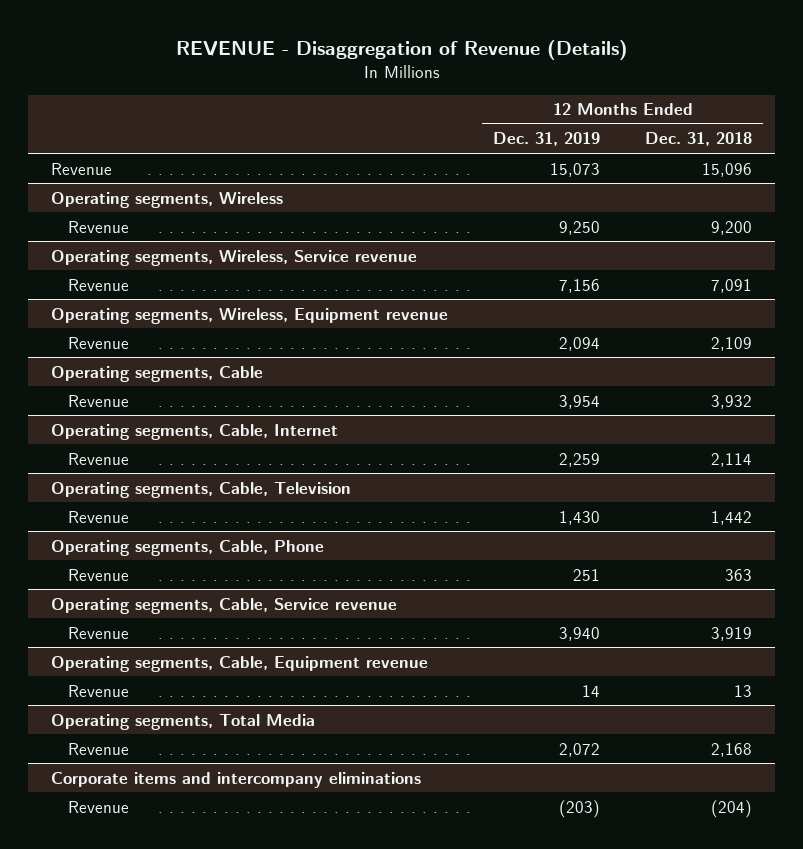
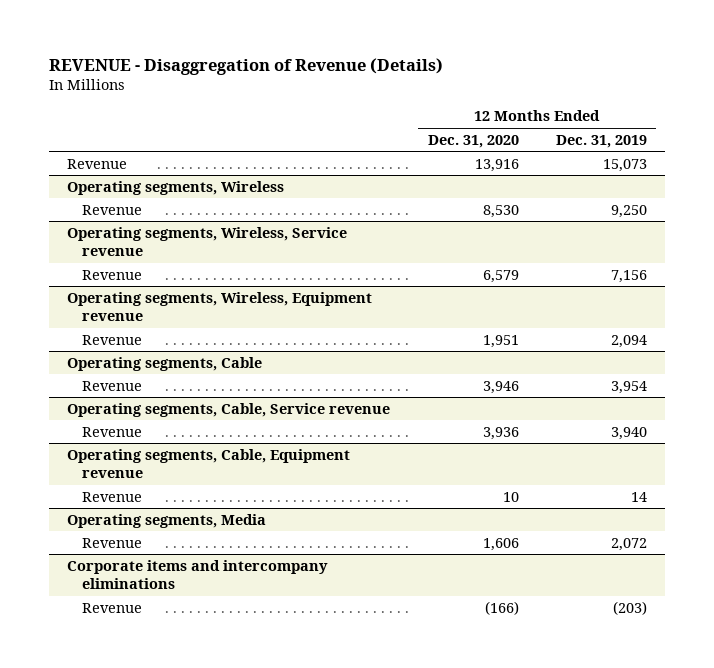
- | 12 Months Ended Dec. 31, 2019 | 12 Months Ended Dec. 31, 2018
+ | 12 Months Ended Dec. 31, 2020 | 12 Months Ended Dec. 31, 2019
- Operating segments, Cable, Internet
- Revenue | 2,259 | 2,114
- Operating segments, Cable, Television
- Revenue | 1,430 | 1,442
- Operating segments, Cable, Phone
- Revenue | 251 | 363
- Operating segments, Total Media
+ Operating segments, Media

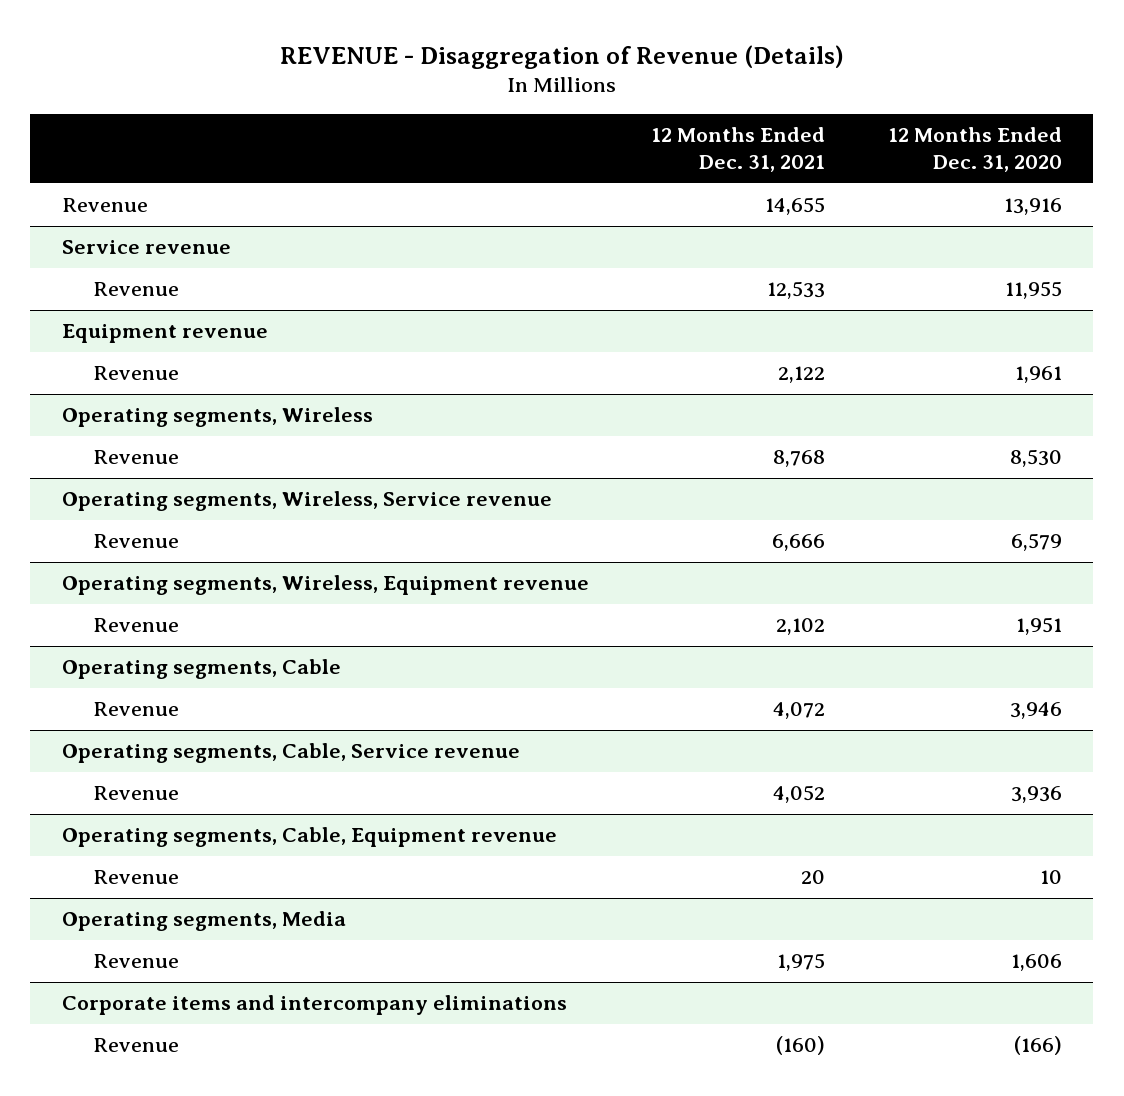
- | 12 Months Ended Dec. 31, 2020 | 12 Months Ended Dec. 31, 2019
+ | 12 Months Ended Dec. 31, 2021 | 12 Months Ended Dec. 31, 2020
+ Service revenue
+ Revenue | 12,533 | 11,955
+ Equipment revenue
+ Revenue | 2,122 | 1,961

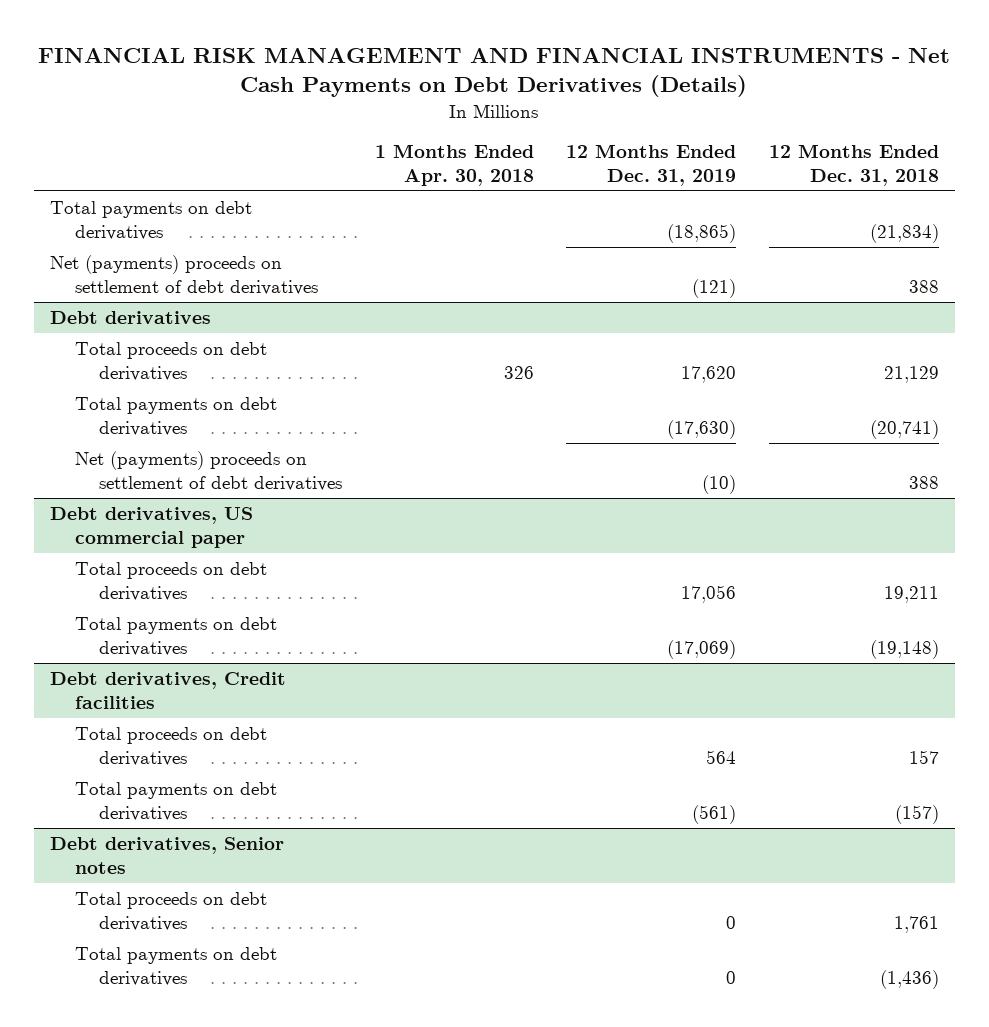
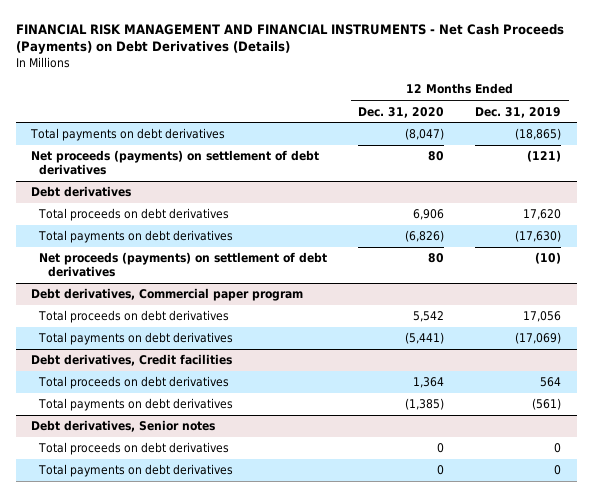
- FINANCIAL RISK MANAGEMENT AND FINANCIAL INSTRUMENTS - Net Cash Payments on Debt Derivatives (Details)
+ FINANCIAL RISK MANAGEMENT AND FINANCIAL INSTRUMENTS - Net Cash Proceeds (Payments) on Debt Derivatives (Details)
- | 1 Months Ended Apr. 30, 2018 | 12 Months Ended Dec. 31, 2019 | 12 Months Ended Dec. 31, 2018
+ | 12 Months Ended Dec. 31, 2020 | 12 Months Ended Dec. 31, 2019
- Net (payments) proceeds on settlement of debt derivatives | | (121) | 388
+ Net proceeds (payments) on settlement of debt derivatives | 80 | (121)
@ Debt derivatives
- Net (payments) proceeds on settlement of debt derivatives | | (10) | 388
- Debt derivatives, US commercial paper
@ Debt derivatives
+ Net proceeds (payments) on settlement of debt derivatives | 80 | (10)
+ Debt derivatives, Commercial paper program

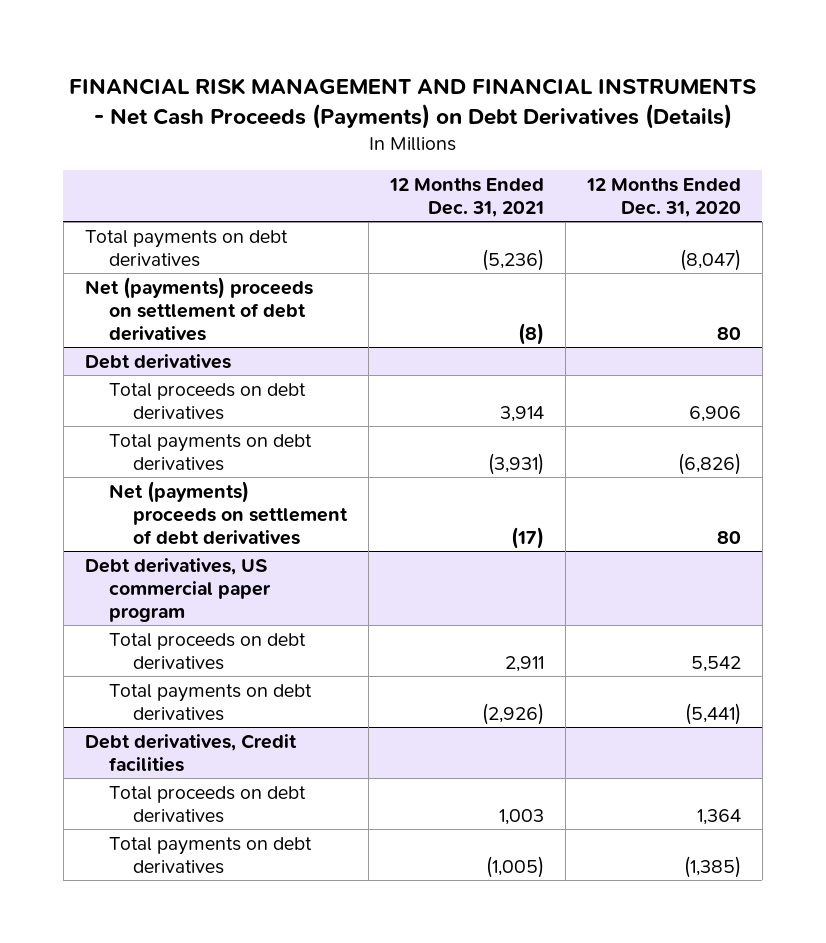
- | 12 Months Ended Dec. 31, 2020 | 12 Months Ended Dec. 31, 2019
+ | 12 Months Ended Dec. 31, 2021 | 12 Months Ended Dec. 31, 2020
- Net proceeds (payments) on settlement of debt derivatives | 80 | (121)
+ Net (payments) proceeds on settlement of debt derivatives | (8) | 80
@ Debt derivatives
- Net proceeds (payments) on settlement of debt derivatives | 80 | (10)
- Debt derivatives, Commercial paper program
@ Debt derivatives
+ Net (payments) proceeds on settlement of debt derivatives | (17) | 80
+ Debt derivatives, US commercial paper program
- Debt derivatives, Senior notes
- Total proceeds on debt derivatives | 0 | 0
- Total payments on debt derivatives | 0 | 0

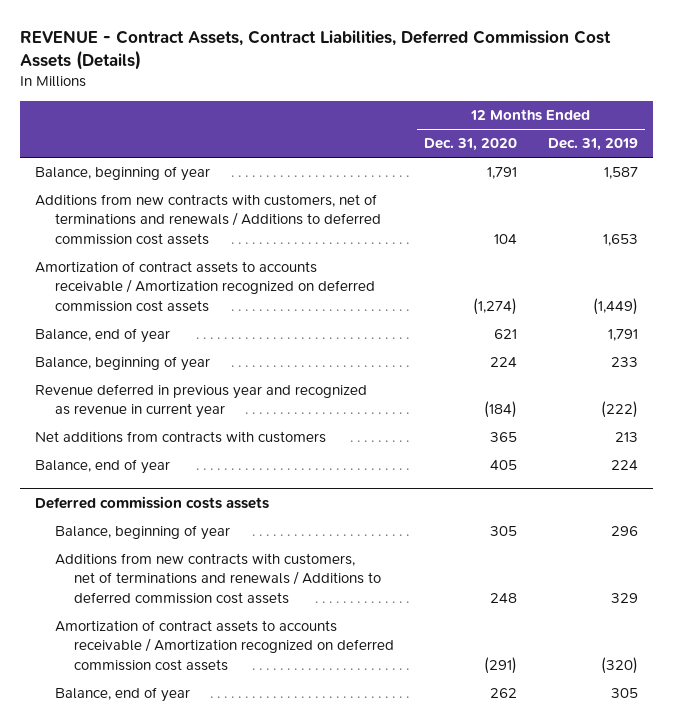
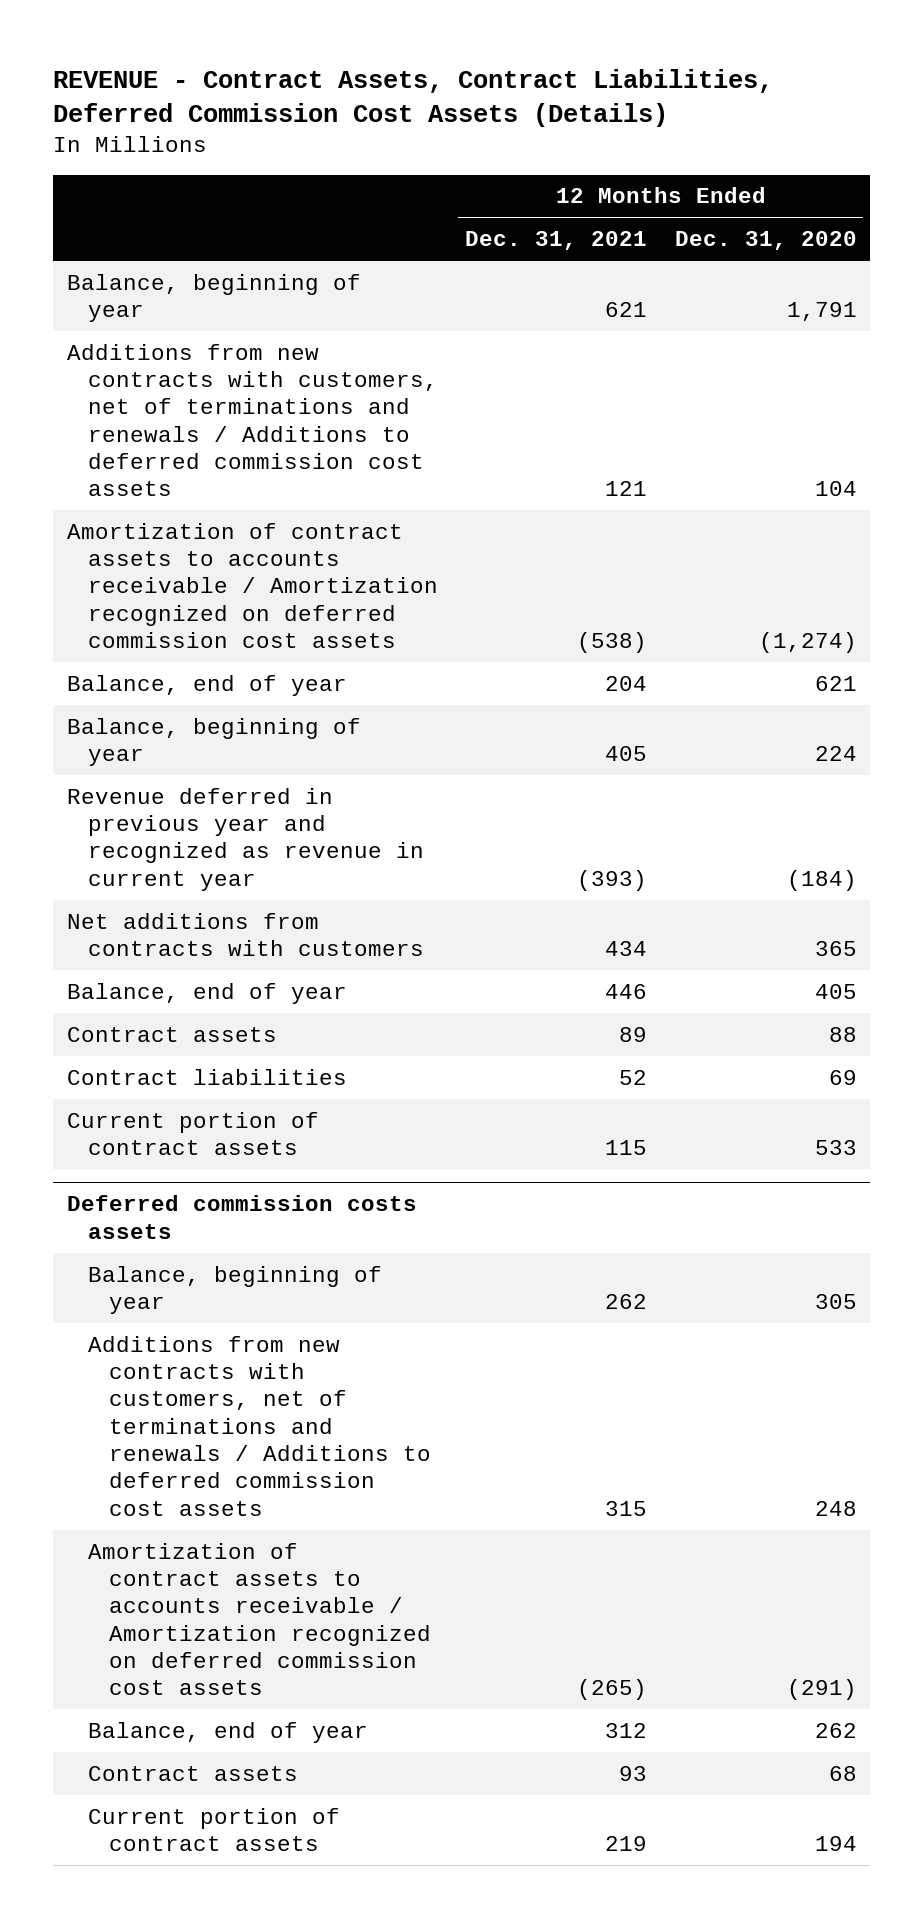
- | 12 Months Ended Dec. 31, 2020 | 12 Months Ended Dec. 31, 2019
+ | 12 Months Ended Dec. 31, 2021 | 12 Months Ended Dec. 31, 2020
+ Contract assets | 89 | 88
+ Contract liabilities | 52 | 69
+ Current portion of contract assets | 115 | 533
@ Deferred commission costs assets
+ Contract assets | 93 | 68
+ Current portion of contract assets | 219 | 194

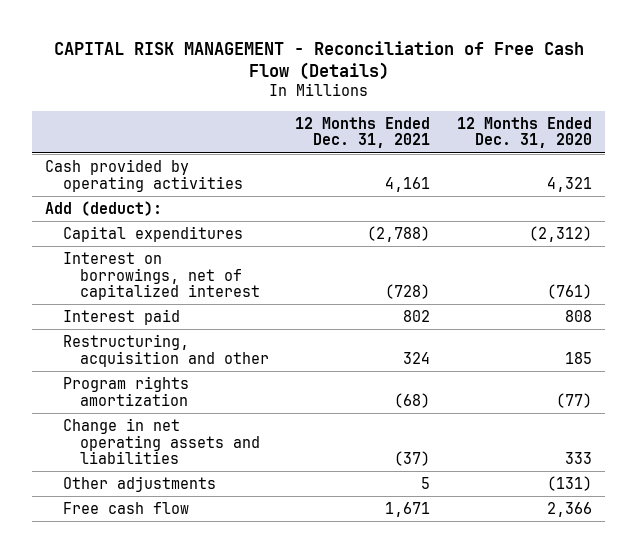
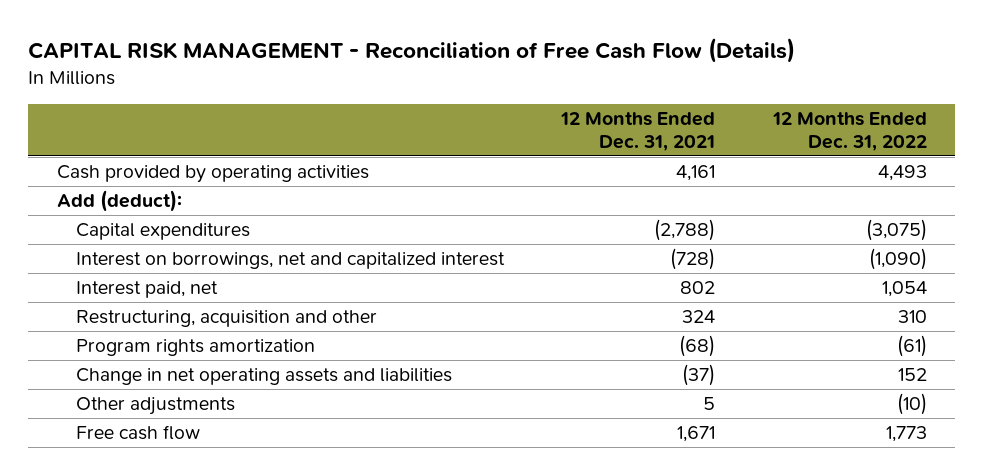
- | 12 Months Ended Dec. 31, 2021 | 12 Months Ended Dec. 31, 2020
+ | 12 Months Ended Dec. 31, 2021 | 12 Months Ended Dec. 31, 2022
- Interest on borrowings, net of capitalized interest | (728) | (761)
- Interest paid | 802 | 808
+ Interest on borrowings, net and capitalized interest | (728) | (1,090)
+ Interest paid, net | 802 | 1,054

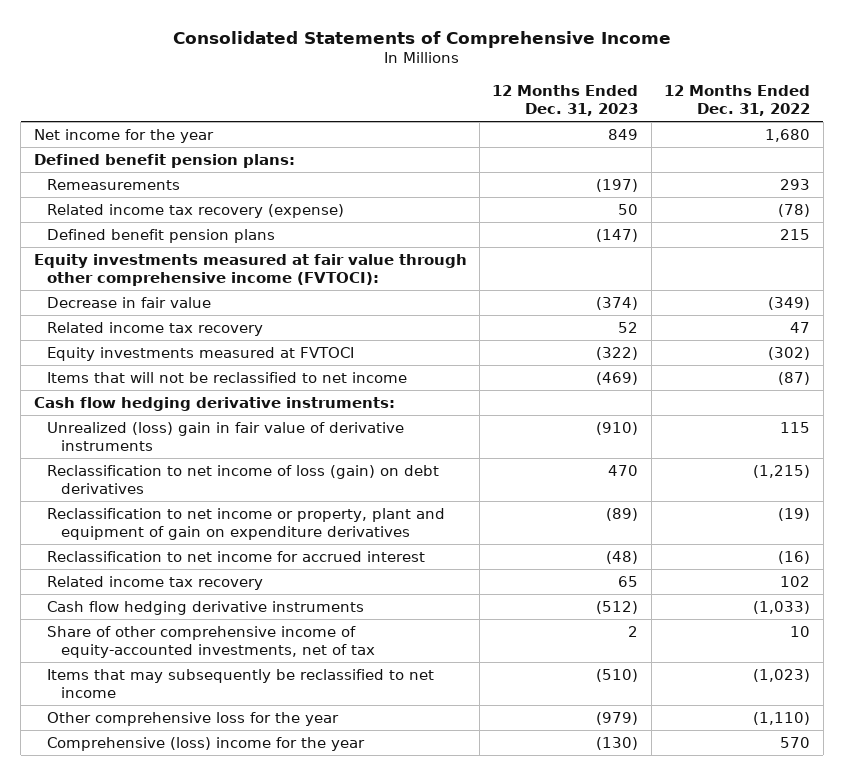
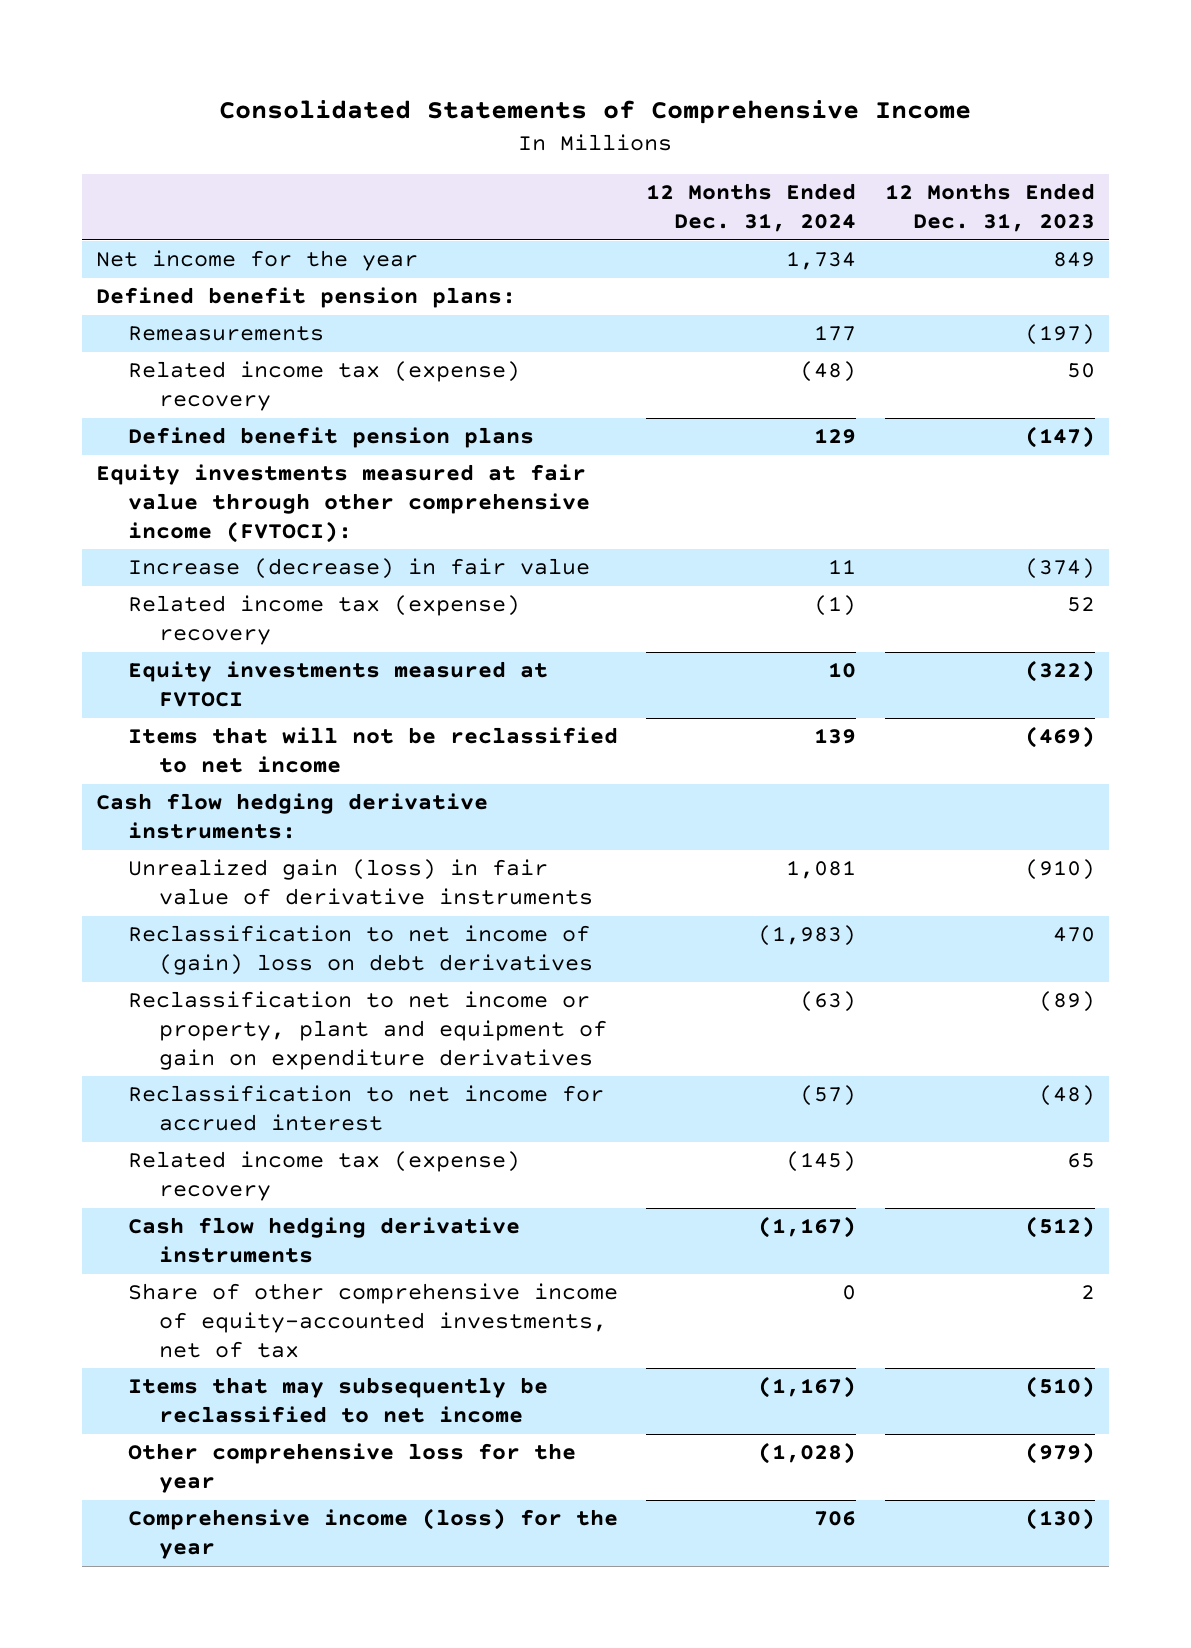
- | 12 Months Ended Dec. 31, 2023 | 12 Months Ended Dec. 31, 2022
+ | 12 Months Ended Dec. 31, 2024 | 12 Months Ended Dec. 31, 2023
- Related income tax recovery (expense) | 50 | (78)
+ Related income tax (expense) recovery | (48) | 50
- Decrease in fair value | (374) | (349)
- Related income tax recovery | 52 | 47
+ Increase (decrease) in fair value | 11 | (374)
+ Related income tax (expense) recovery | (1) | 52
- Unrealized (loss) gain in fair value of derivative instruments | (910) | 115
- Reclassification to net income of loss (gain) on debt derivatives | 470 | (1,215)
+ Unrealized gain (loss) in fair value of derivative instruments | 1,081 | (910)
+ Reclassification to net income of (gain) loss on debt derivatives | (1,983) | 470
- Related income tax recovery | 65 | 102
+ Related income tax (expense) recovery | (145) | 65
- Comprehensive (loss) income for the year | (130) | 570
+ Comprehensive income (loss) for the year | 706 | (130)

